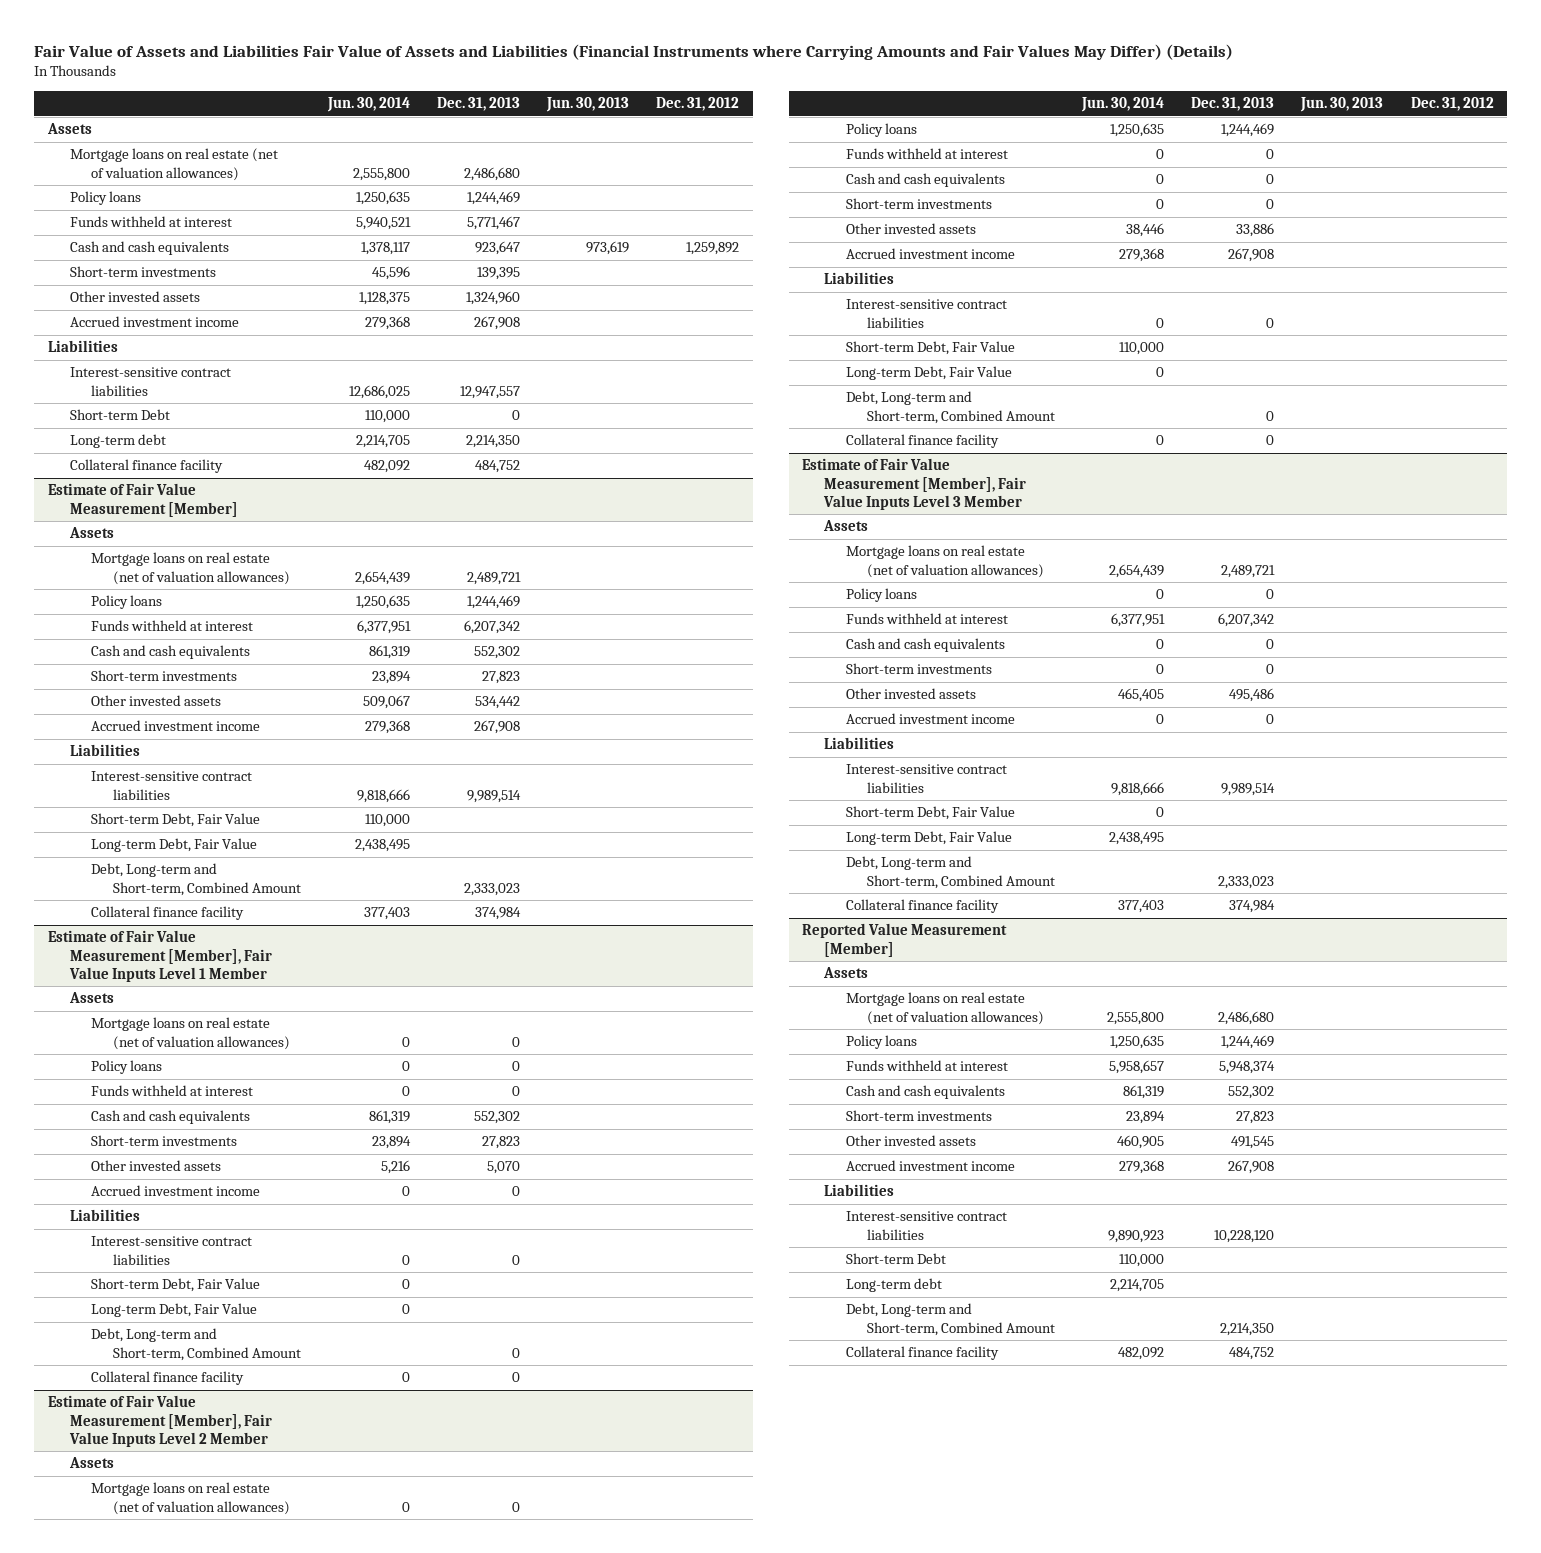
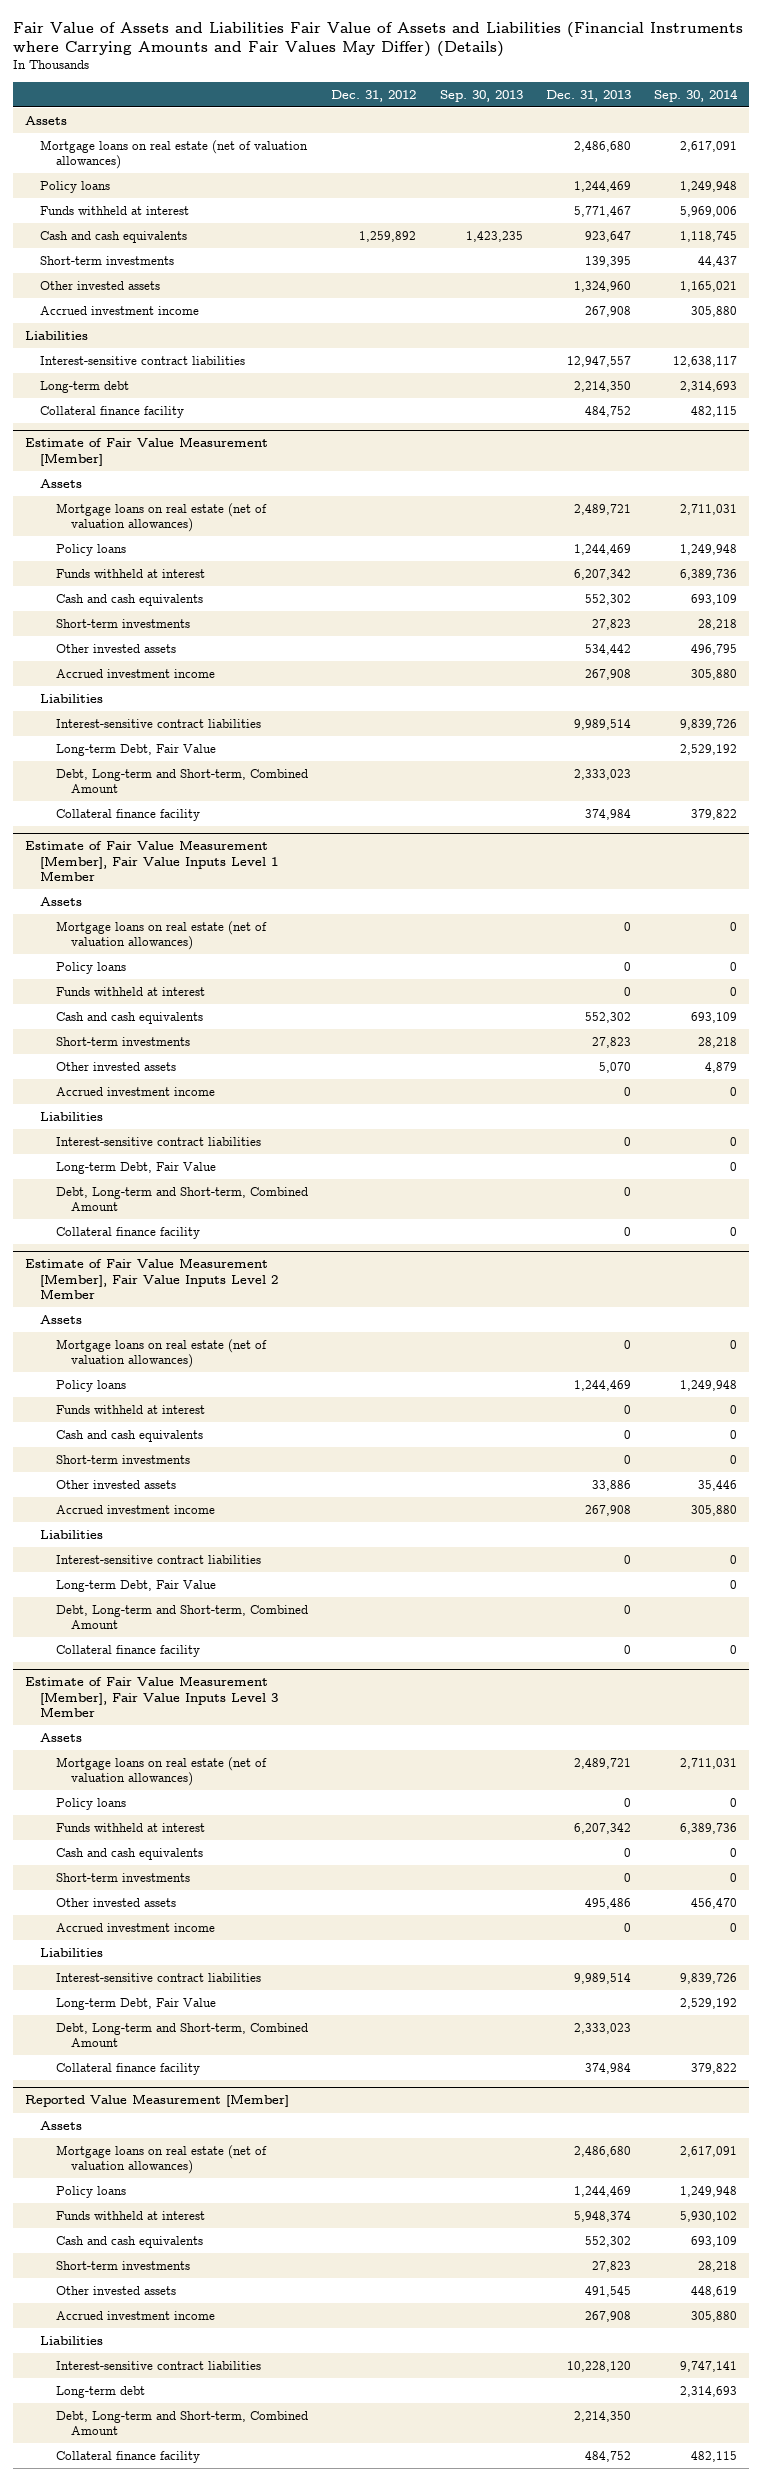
- | Jun. 30, 2014 | Dec. 31, 2013 | Jun. 30, 2013 | Dec. 31, 2012
+ | Dec. 31, 2012 | Sep. 30, 2013 | Dec. 31, 2013 | Sep. 30, 2014
- Short-term Debt | 110,000 | 0 | |
@ Estimate of Fair Value Measurement [Member]
- Short-term Debt, Fair Value | 110,000 | | |
@ Estimate of Fair Value Measurement [Member], Fair Value Inputs Level 1 Member
- Short-term Debt, Fair Value | 0 | | |
@ Estimate of Fair Value Measurement [Member], Fair Value Inputs Level 2 Member
- Short-term Debt, Fair Value | 110,000 | | |
@ Estimate of Fair Value Measurement [Member], Fair Value Inputs Level 3 Member
- Short-term Debt, Fair Value | 0 | | |
@ Reported Value Measurement [Member]
- Short-term Debt | 110,000 | | |

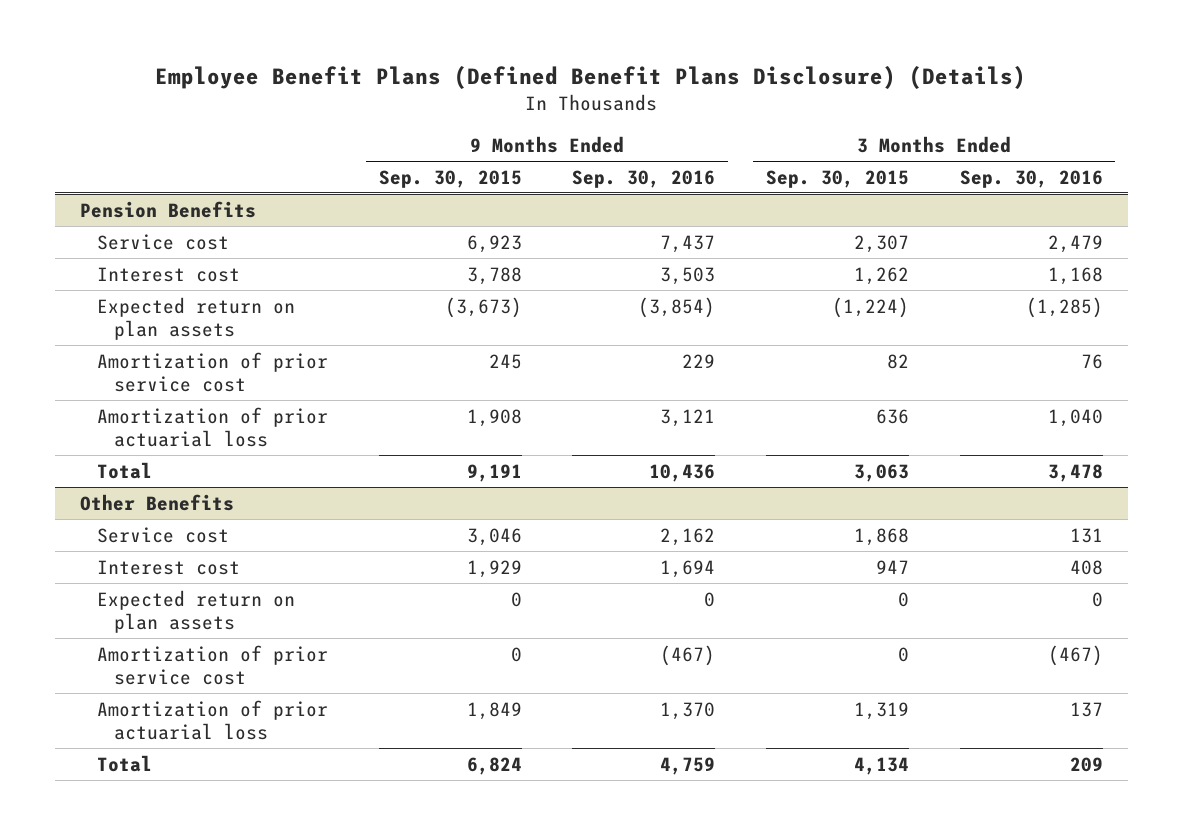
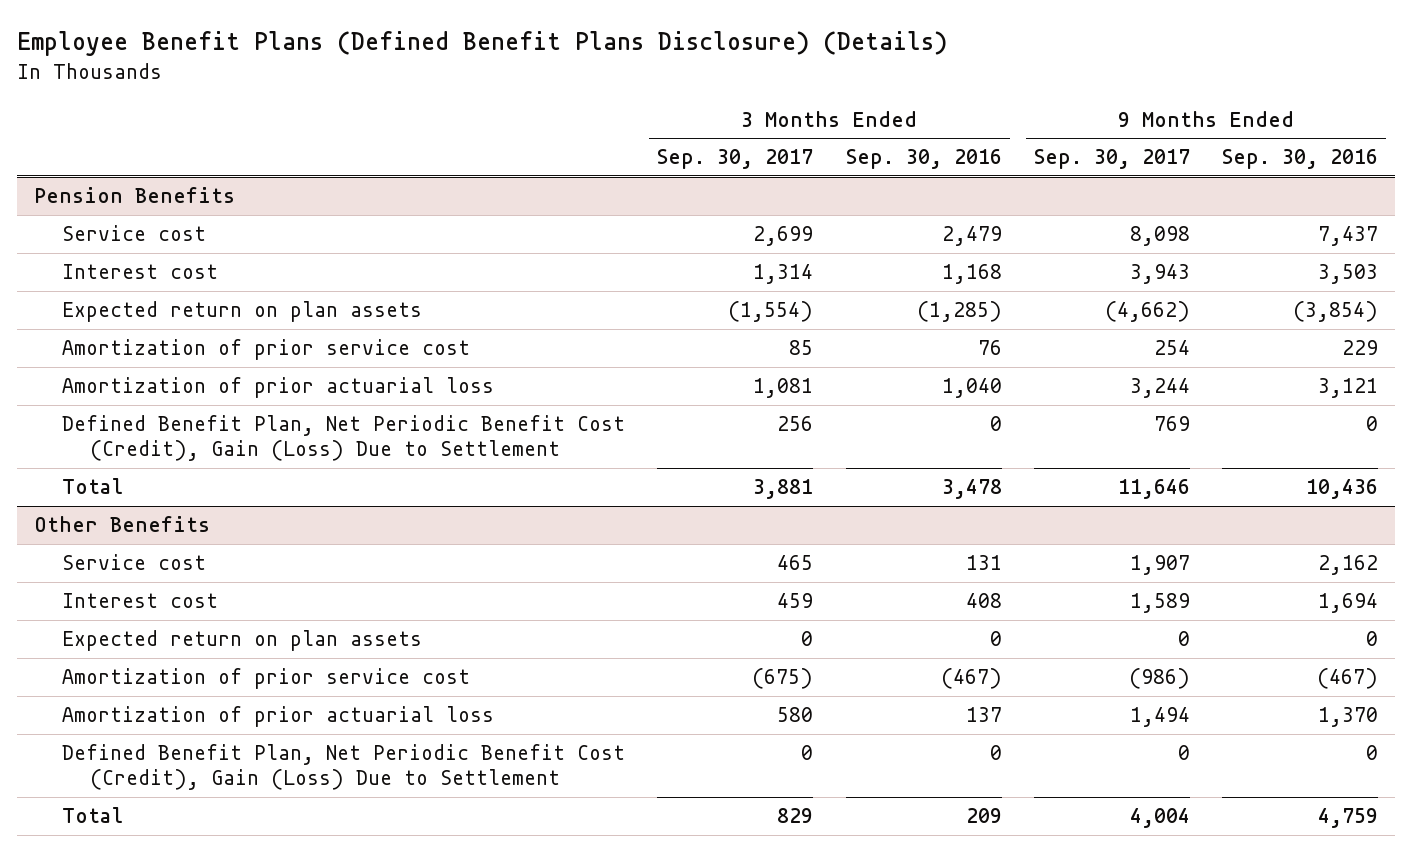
- | 9 Months Ended Sep. 30, 2015 | 9 Months Ended Sep. 30, 2016 | 3 Months Ended Sep. 30, 2015 | 3 Months Ended Sep. 30, 2016
+ | 3 Months Ended Sep. 30, 2017 | 3 Months Ended Sep. 30, 2016 | 9 Months Ended Sep. 30, 2017 | 9 Months Ended Sep. 30, 2016
@ Pension Benefits
+ Defined Benefit Plan, Net Periodic Benefit Cost (Credit), Gain (Loss) Due to Settlement | 256 | 0 | 769 | 0
@ Other Benefits
+ Defined Benefit Plan, Net Periodic Benefit Cost (Credit), Gain (Loss) Due to Settlement | 0 | 0 | 0 | 0

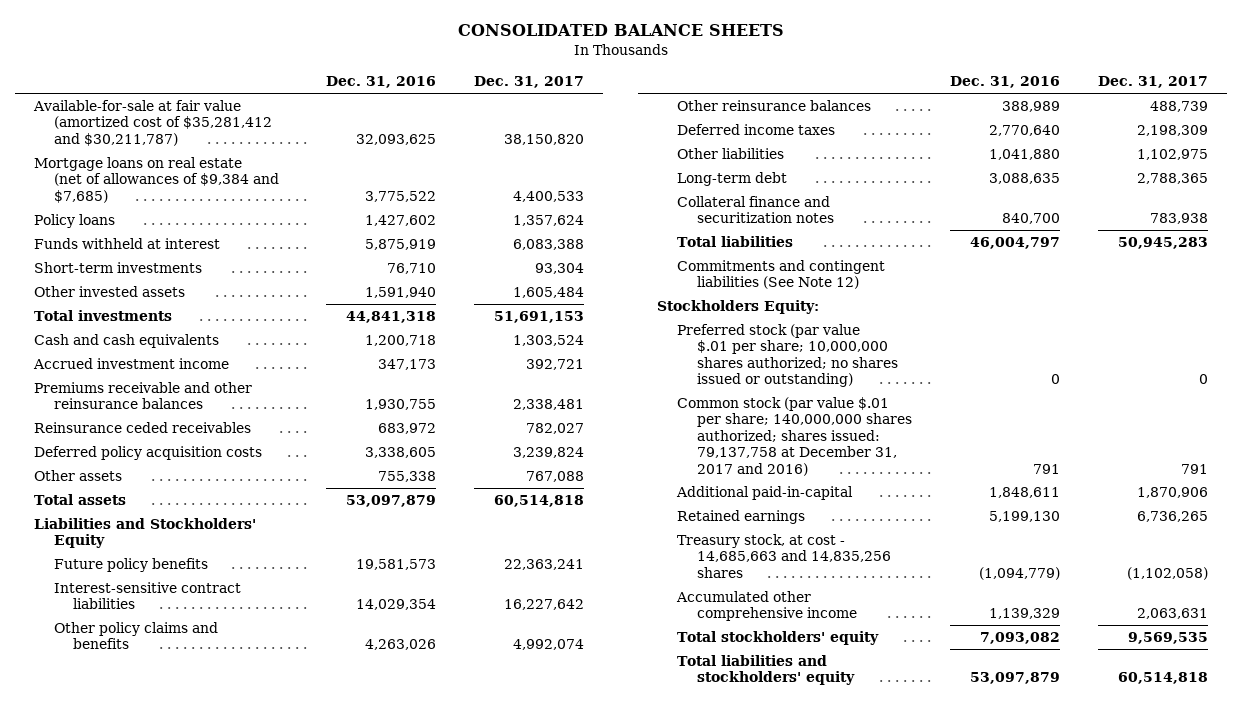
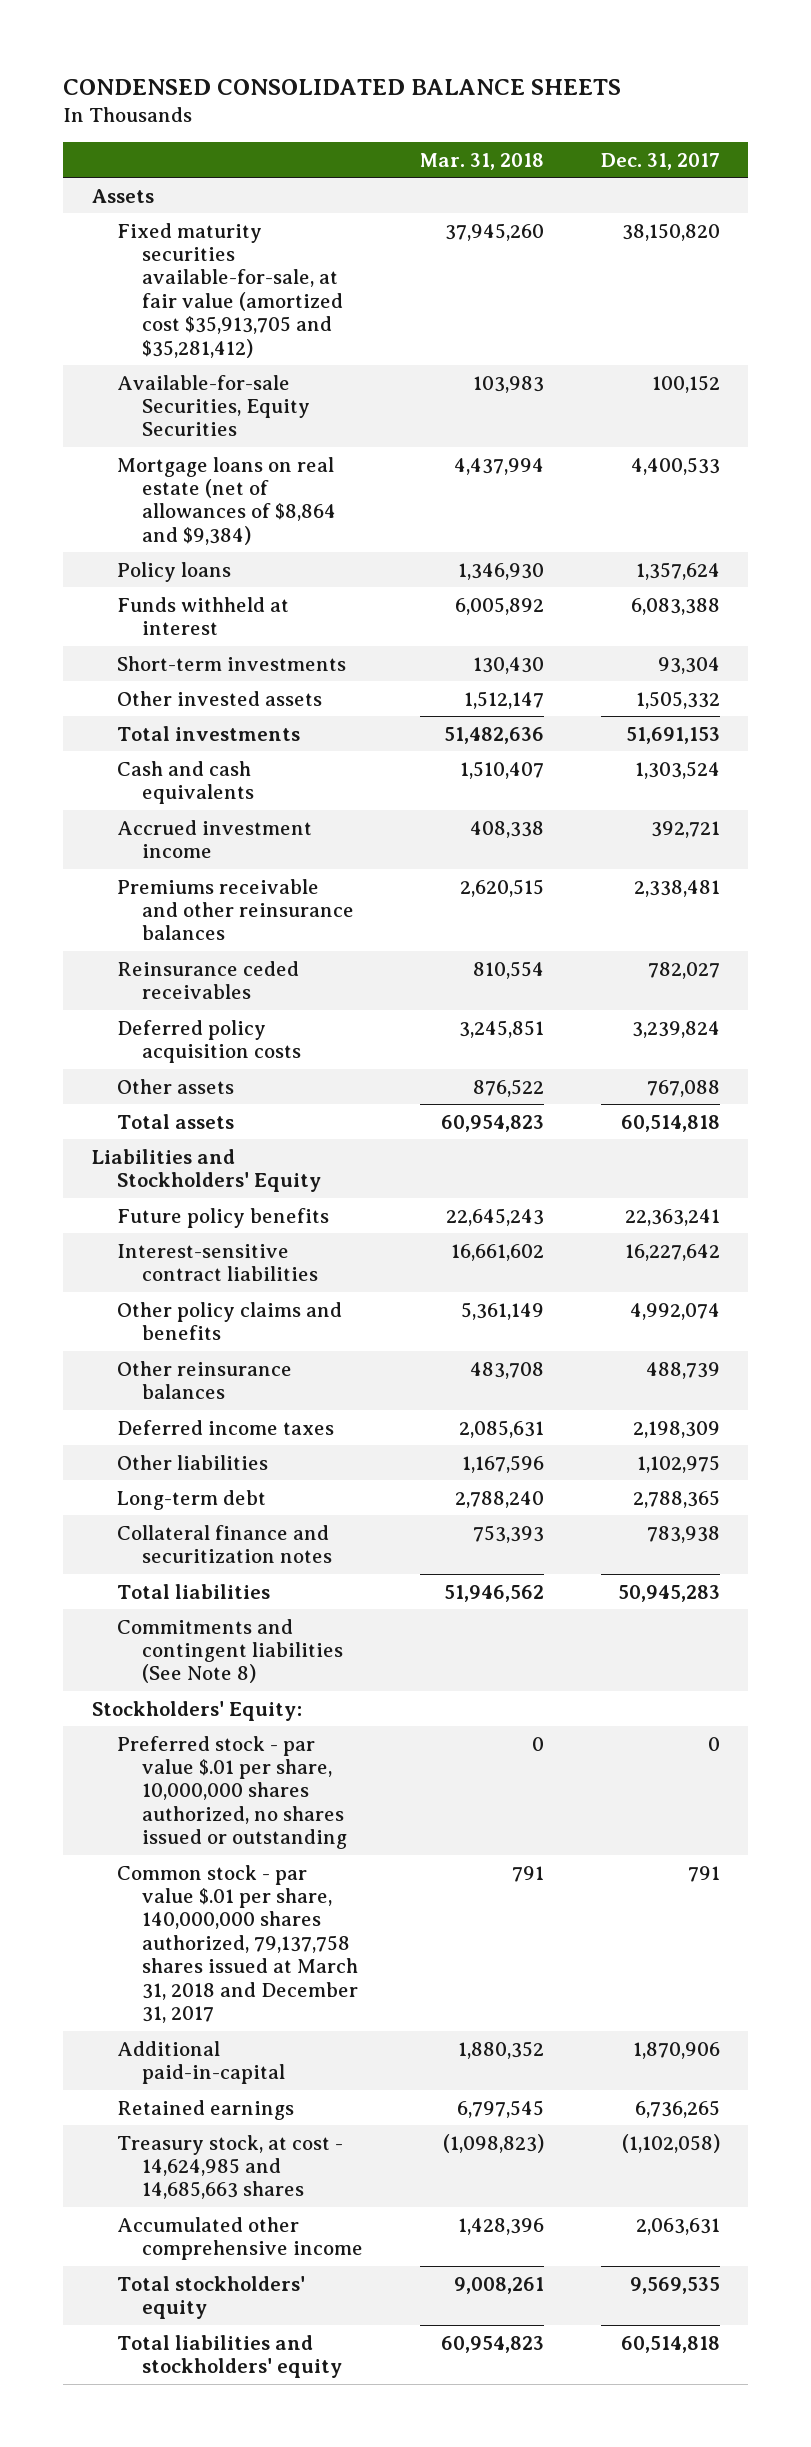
- CONSOLIDATED BALANCE SHEETS
+ CONDENSED CONSOLIDATED BALANCE SHEETS
- | Dec. 31, 2016 | Dec. 31, 2017
+ | Mar. 31, 2018 | Dec. 31, 2017
- Available-for-sale at fair value (amortized cost of $35,281,412 and $30,211,787) | 32,093,625 | 38,150,820
- Mortgage loans on real estate (net of allowances of $9,384 and $7,685) | 3,775,522 | 4,400,533
+ Assets
+ Fixed maturity securities available-for-sale, at fair value (amortized cost $35,913,705 and $35,281,412) | 37,945,260 | 38,150,820
+ Available-for-sale Securities, Equity Securities | 103,983 | 100,152
+ Mortgage loans on real estate (net of allowances of $8,864 and $9,384) | 4,437,994 | 4,400,533
- Other invested assets | 1,591,940 | 1,605,484
+ Other invested assets | 1,512,147 | 1,505,332
- Commitments and contingent liabilities (See Note 12)
- Stockholders Equity:
- Preferred stock (par value $.01 per share; 10,000,000 shares authorized; no shares issued or outstanding) | 0 | 0
- Common stock (par value $.01 per share; 140,000,000 shares authorized; shares issued: 79,137,758 at December 31, 2017 and 2016) | 791 | 791
+ Commitments and contingent liabilities (See Note 8)
+ Stockholders' Equity:
+ Preferred stock - par value $.01 per share, 10,000,000 shares authorized, no shares issued or outstanding | 0 | 0
+ Common stock - par value $.01 per share, 140,000,000 shares authorized, 79,137,758 shares issued at March 31, 2018 and December 31, 2017 | 791 | 791
- Treasury stock, at cost - 14,685,663 and 14,835,256 shares | (1,094,779) | (1,102,058)
+ Treasury stock, at cost - 14,624,985 and 14,685,663 shares | (1,098,823) | (1,102,058)

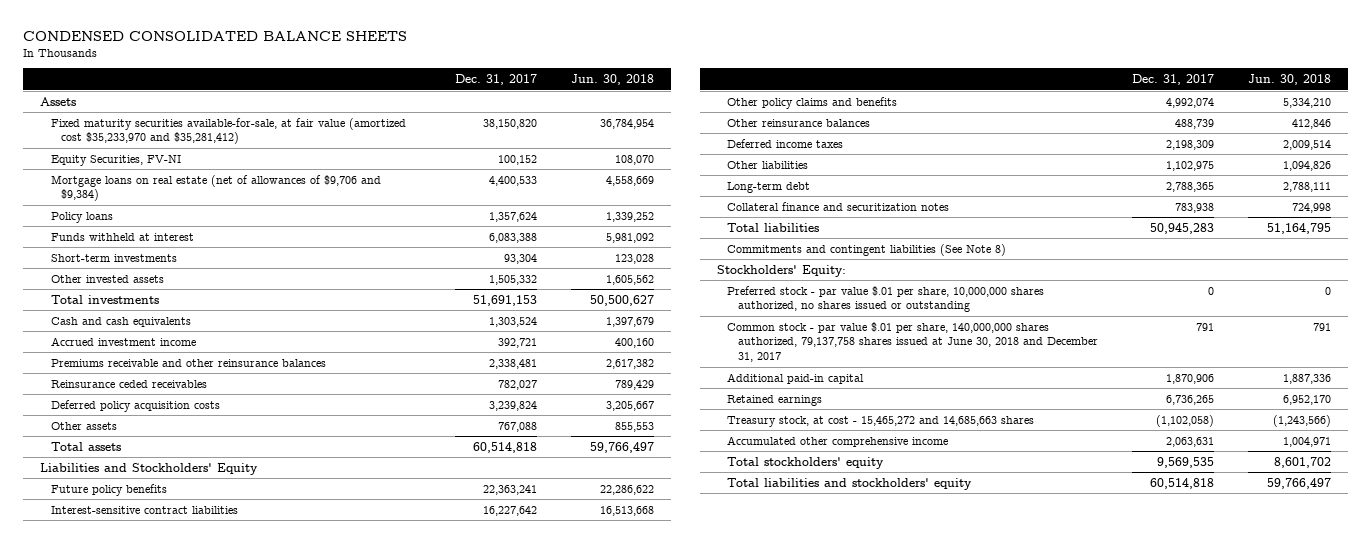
- | Mar. 31, 2018 | Dec. 31, 2017
+ | Dec. 31, 2017 | Jun. 30, 2018
- Fixed maturity securities available-for-sale, at fair value (amortized cost $35,913,705 and $35,281,412) | 37,945,260 | 38,150,820
- Available-for-sale Securities, Equity Securities | 103,983 | 100,152
- Mortgage loans on real estate (net of allowances of $8,864 and $9,384) | 4,437,994 | 4,400,533
+ Fixed maturity securities available-for-sale, at fair value (amortized cost $35,233,970 and $35,281,412) | 38,150,820 | 36,784,954
+ Equity Securities, FV-NI | 100,152 | 108,070
+ Mortgage loans on real estate (net of allowances of $9,706 and $9,384) | 4,400,533 | 4,558,669
- Common stock - par value $.01 per share, 140,000,000 shares authorized, 79,137,758 shares issued at March 31, 2018 and December 31, 2017 | 791 | 791
- Additional paid-in-capital | 1,880,352 | 1,870,906
+ Common stock - par value $.01 per share, 140,000,000 shares authorized, 79,137,758 shares issued at June 30, 2018 and December 31, 2017 | 791 | 791
+ Additional paid-in capital | 1,870,906 | 1,887,336
- Treasury stock, at cost - 14,624,985 and 14,685,663 shares | (1,098,823) | (1,102,058)
+ Treasury stock, at cost - 15,465,272 and 14,685,663 shares | (1,102,058) | (1,243,566)

